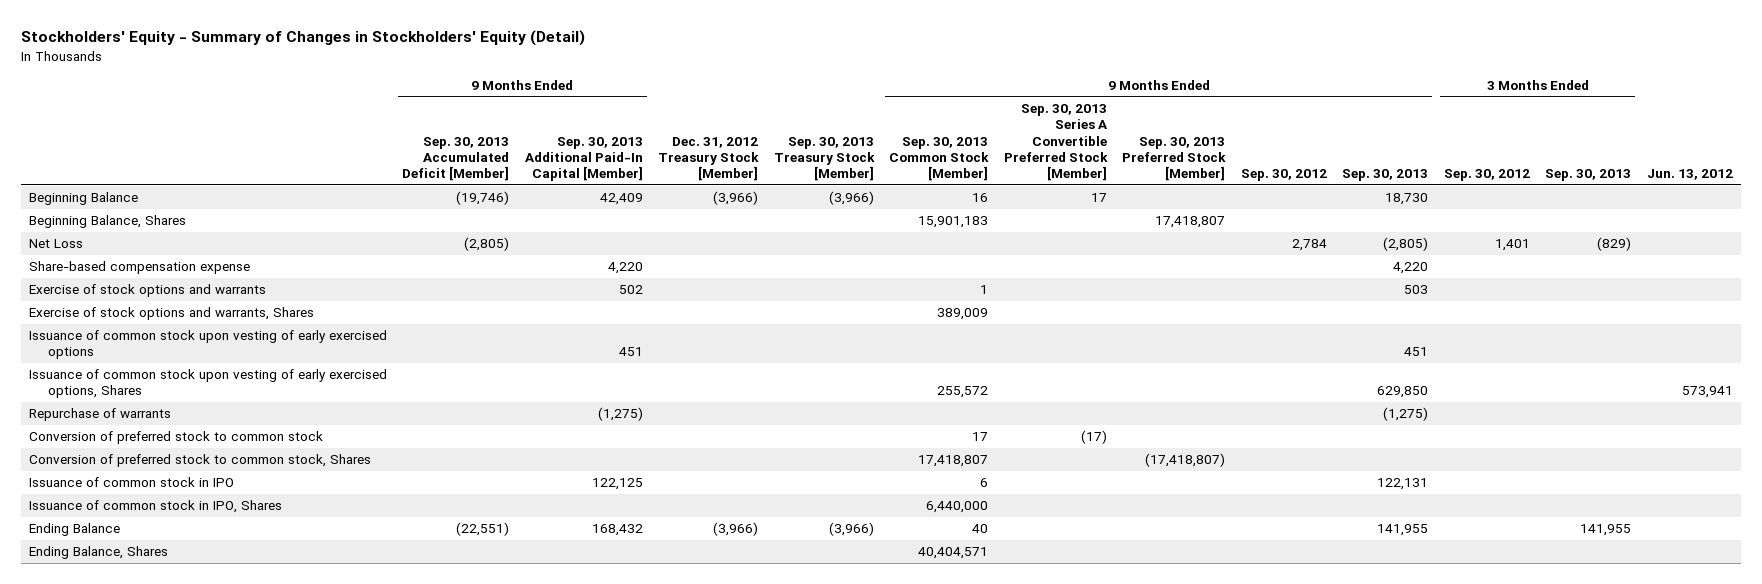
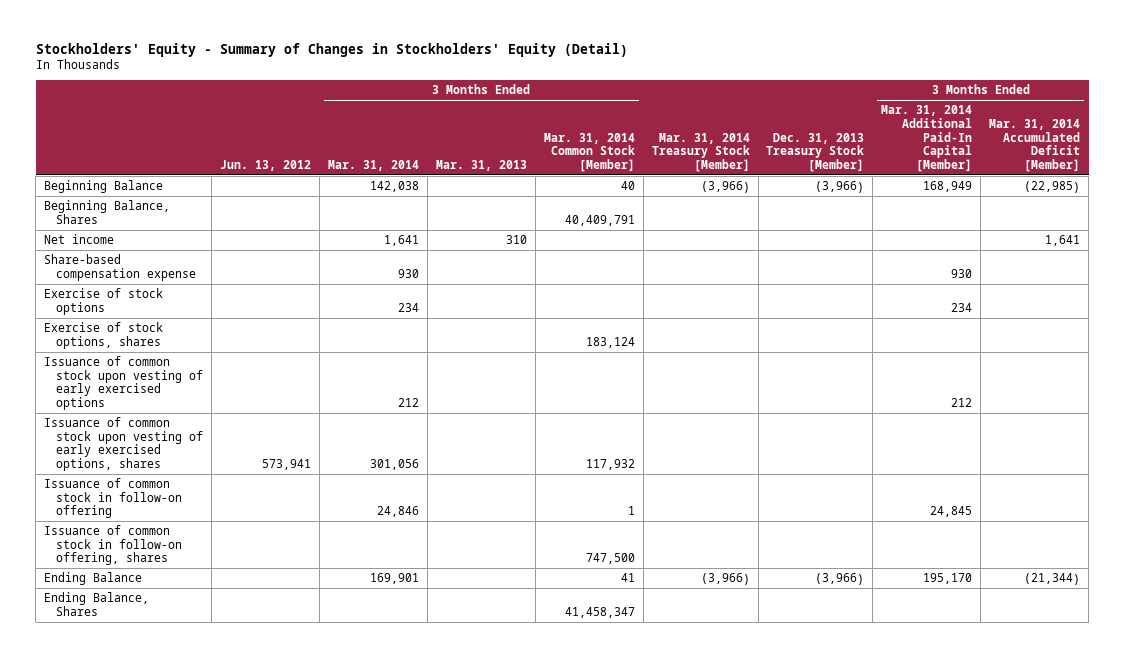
- | 9 Months Ended Sep. 30, 2013 Accumulated Deficit [Member] | 9 Months Ended Sep. 30, 2013 Additional Paid-In Capital [Member] | Dec. 31, 2012 Treasury Stock [Member] | Sep. 30, 2013 Treasury Stock [Member] | 9 Months Ended Sep. 30, 2013 Common Stock [Member] | 9 Months Ended Sep. 30, 2013 Series A Convertible Preferred Stock [Member] | 9 Months Ended Sep. 30, 2013 Preferred Stock [Member] | 9 Months Ended Sep. 30, 2012 | 9 Months Ended Sep. 30, 2013 | 3 Months Ended Sep. 30, 2012 | 3 Months Ended Sep. 30, 2013 | Jun. 13, 2012
+ | Jun. 13, 2012 | 3 Months Ended Mar. 31, 2014 | 3 Months Ended Mar. 31, 2013 | 3 Months Ended Mar. 31, 2014 Common Stock [Member] | Mar. 31, 2014 Treasury Stock [Member] | Dec. 31, 2013 Treasury Stock [Member] | 3 Months Ended Mar. 31, 2014 Additional Paid-In Capital [Member] | 3 Months Ended Mar. 31, 2014 Accumulated Deficit [Member]
- Net Loss | (2,805) | | | | | | | 2,784 | (2,805) | 1,401 | (829) |
+ Net income | | 1,641 | 310 | | | | | 1,641
- Exercise of stock options and warrants | | 502 | | | 1 | | | | 503 | | |
- Exercise of stock options and warrants, Shares | | | | | 389,009 | | | | | | |
+ Exercise of stock options | | 234 | | | | | 234 |
+ Exercise of stock options, shares | | | | 183,124 | | | |
- Issuance of common stock upon vesting of early exercised options, Shares | | | | | 255,572 | | | | 629,850 | | | 573,941
- Repurchase of warrants | | (1,275) | | | | | | | (1,275) | | |
- Conversion of preferred stock to common stock | | | | | 17 | (17) | | | | | |
- Conversion of preferred stock to common stock, Shares | | | | | 17,418,807 | | (17,418,807) | | | | |
- Issuance of common stock in IPO | | 122,125 | | | 6 | | | | 122,131 | | |
- Issuance of common stock in IPO, Shares | | | | | 6,440,000 | | | | | | |
+ Issuance of common stock upon vesting of early exercised options, shares | 573,941 | 301,056 | | 117,932 | | | |
+ Issuance of common stock in follow-on offering | | 24,846 | | 1 | | | 24,845 |
+ Issuance of common stock in follow-on offering, shares | | | | 747,500 | | | |

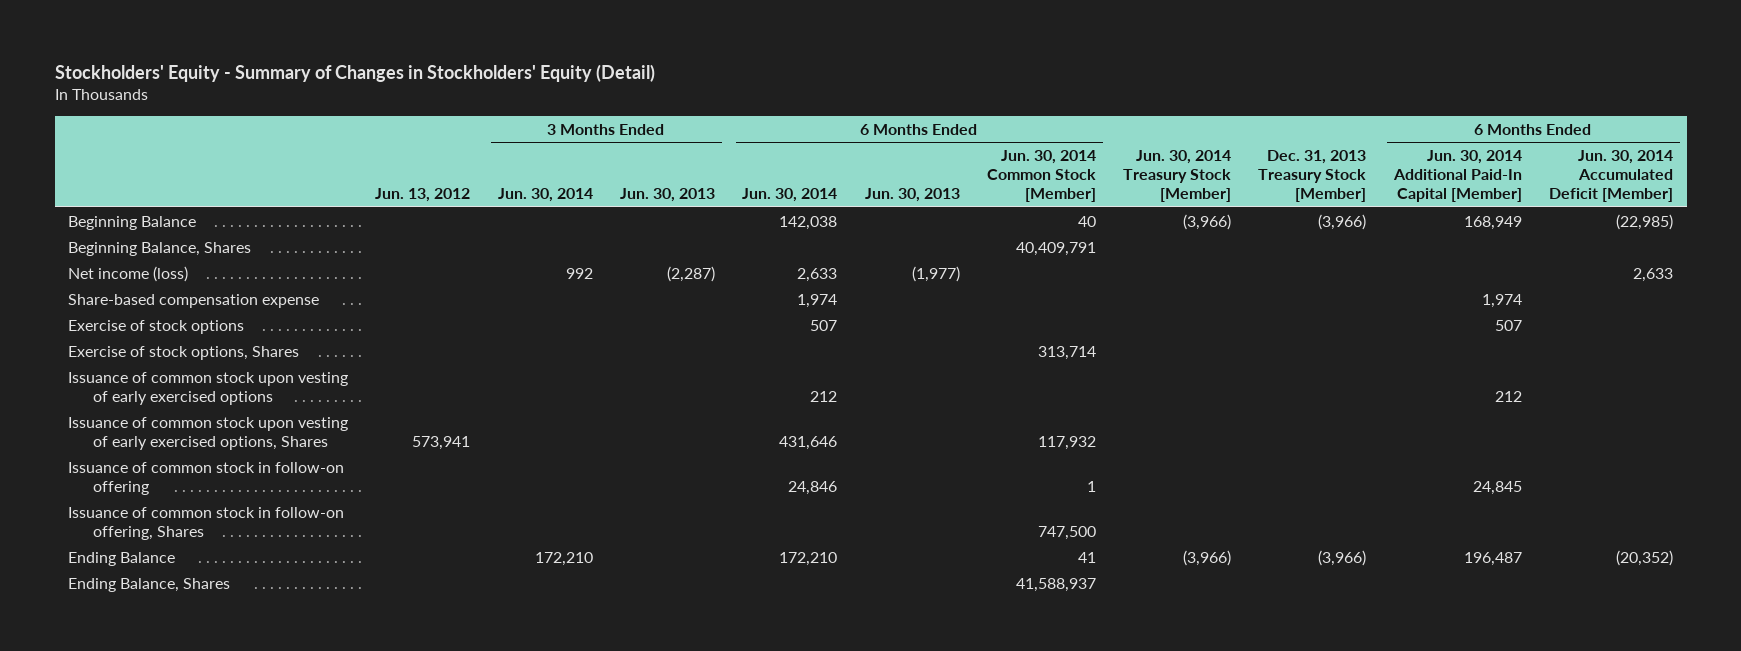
- | Jun. 13, 2012 | 3 Months Ended Mar. 31, 2014 | 3 Months Ended Mar. 31, 2013 | 3 Months Ended Mar. 31, 2014 Common Stock [Member] | Mar. 31, 2014 Treasury Stock [Member] | Dec. 31, 2013 Treasury Stock [Member] | 3 Months Ended Mar. 31, 2014 Additional Paid-In Capital [Member] | 3 Months Ended Mar. 31, 2014 Accumulated Deficit [Member]
+ | Jun. 13, 2012 | 3 Months Ended Jun. 30, 2014 | 3 Months Ended Jun. 30, 2013 | 6 Months Ended Jun. 30, 2014 | 6 Months Ended Jun. 30, 2013 | 6 Months Ended Jun. 30, 2014 Common Stock [Member] | Jun. 30, 2014 Treasury Stock [Member] | Dec. 31, 2013 Treasury Stock [Member] | 6 Months Ended Jun. 30, 2014 Additional Paid-In Capital [Member] | 6 Months Ended Jun. 30, 2014 Accumulated Deficit [Member]
- Net income | | 1,641 | 310 | | | | | 1,641
+ Net income (loss) | | 992 | (2,287) | 2,633 | (1,977) | | | | | 2,633
- Exercise of stock options, shares | | | | 183,124 | | | |
+ Exercise of stock options, Shares | | | | | | 313,714 | | | |
- Issuance of common stock upon vesting of early exercised options, shares | 573,941 | 301,056 | | 117,932 | | | |
+ Issuance of common stock upon vesting of early exercised options, Shares | 573,941 | | | 431,646 | | 117,932 | | | |
- Issuance of common stock in follow-on offering, shares | | | | 747,500 | | | |
+ Issuance of common stock in follow-on offering, Shares | | | | | | 747,500 | | | |

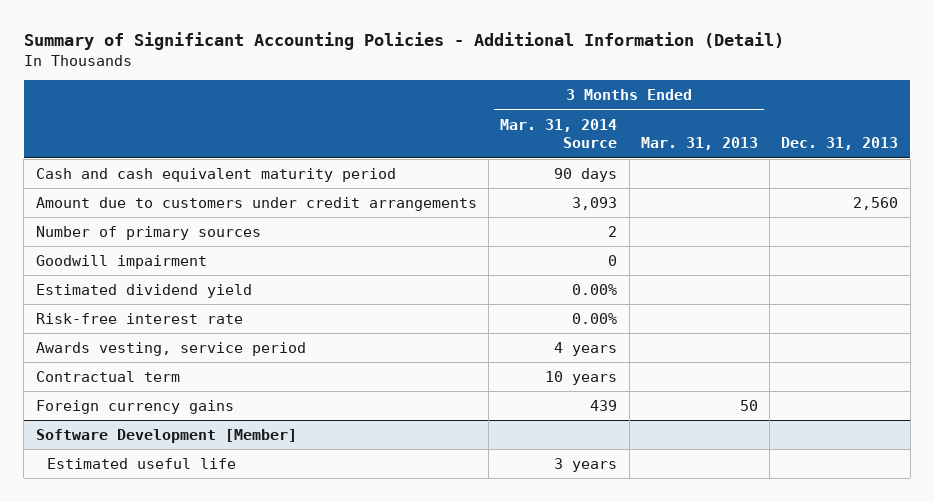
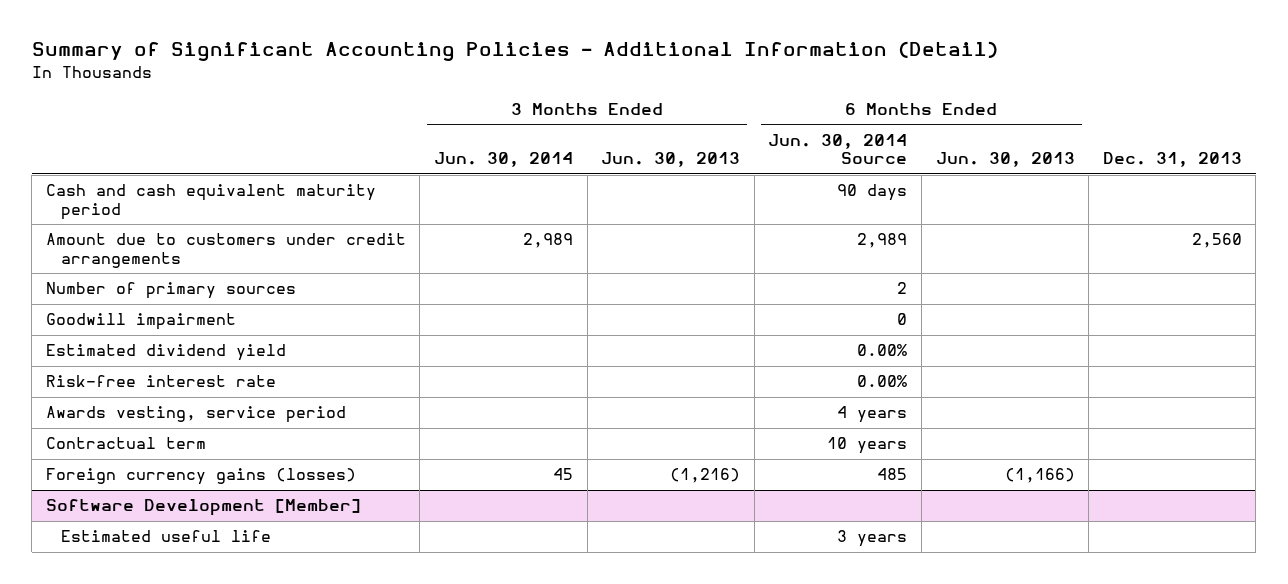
- | 3 Months Ended Mar. 31, 2014 Source | 3 Months Ended Mar. 31, 2013 | Dec. 31, 2013
+ | 3 Months Ended Jun. 30, 2014 | 3 Months Ended Jun. 30, 2013 | 6 Months Ended Jun. 30, 2014 Source | 6 Months Ended Jun. 30, 2013 | Dec. 31, 2013
- Foreign currency gains | 439 | 50 |
+ Foreign currency gains (losses) | 45 | (1,216) | 485 | (1,166) |

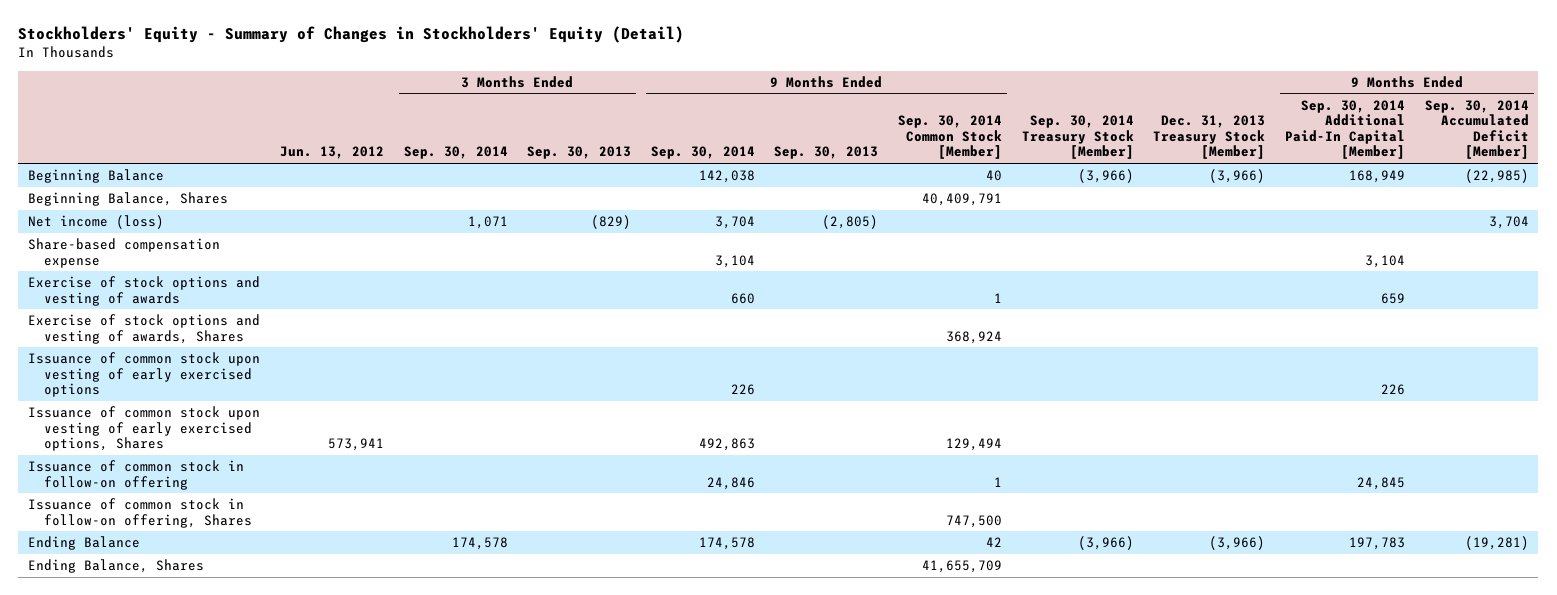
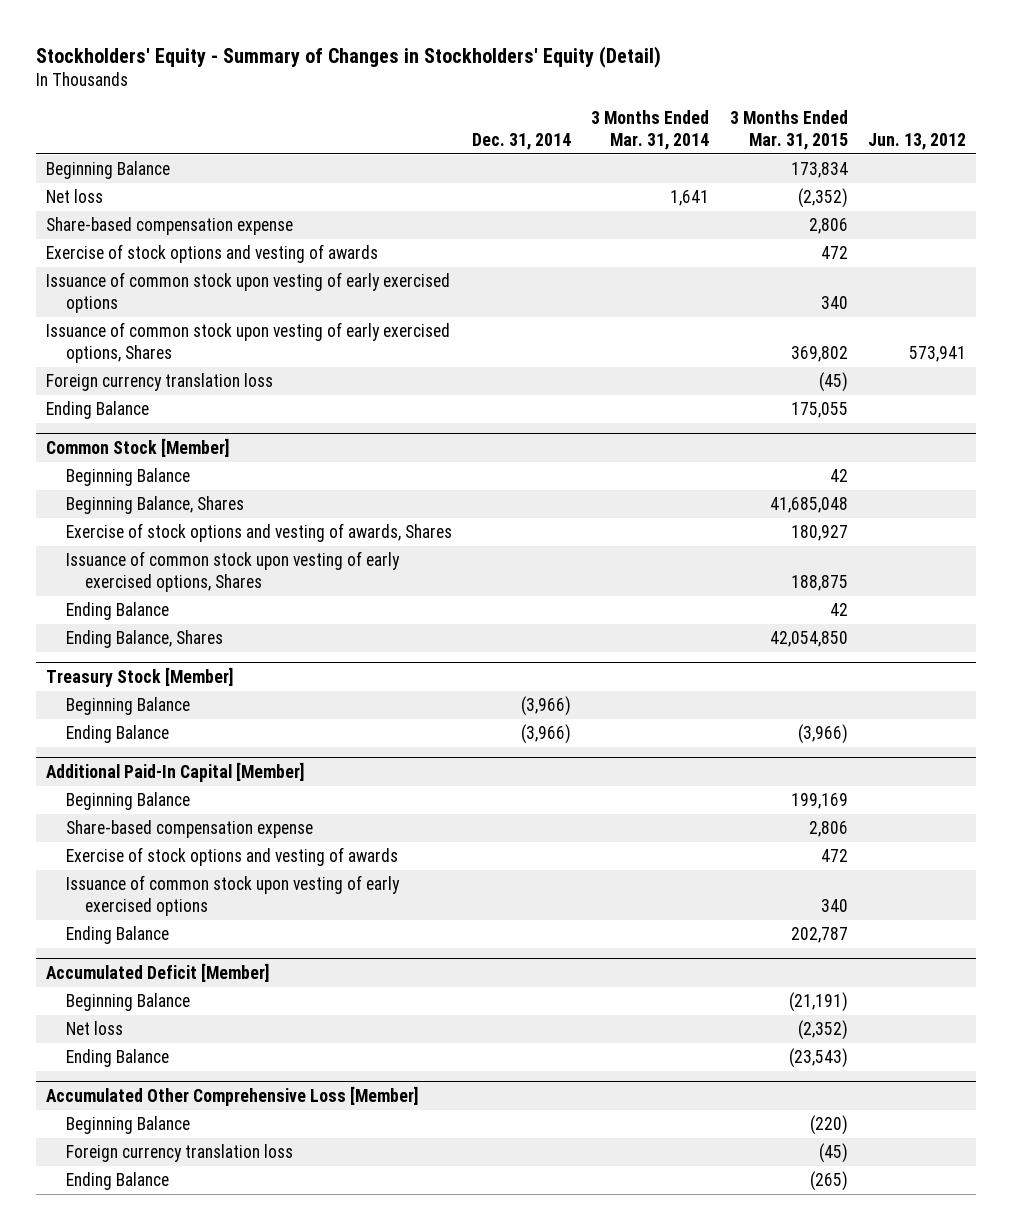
- | Jun. 13, 2012 | 3 Months Ended Sep. 30, 2014 | 3 Months Ended Sep. 30, 2013 | 9 Months Ended Sep. 30, 2014 | 9 Months Ended Sep. 30, 2013 | 9 Months Ended Sep. 30, 2014 Common Stock [Member] | Sep. 30, 2014 Treasury Stock [Member] | Dec. 31, 2013 Treasury Stock [Member] | 9 Months Ended Sep. 30, 2014 Additional Paid-In Capital [Member] | 9 Months Ended Sep. 30, 2014 Accumulated Deficit [Member]
+ | Dec. 31, 2014 | 3 Months Ended Mar. 31, 2014 | 3 Months Ended Mar. 31, 2015 | Jun. 13, 2012
- Beginning Balance, Shares | | | | | | 40,409,791 | | | |
- Net income (loss) | | 1,071 | (829) | 3,704 | (2,805) | | | | | 3,704
+ Net loss | | 1,641 | (2,352) |
- Exercise of stock options and vesting of awards, Shares | | | | | | 368,924 | | | |
- Issuance of common stock in follow-on offering | | | | 24,846 | | 1 | | | 24,845 |
- Issuance of common stock in follow-on offering, Shares | | | | | | 747,500 | | | |
+ Foreign currency translation loss | | | (45) |
- Ending Balance, Shares | | | | | | 41,655,709 | | | |
+ Common Stock [Member]
+ Beginning Balance | | | 42 |
+ Beginning Balance, Shares | | | 41,685,048 |
+ Exercise of stock options and vesting of awards, Shares | | | 180,927 |
+ Issuance of common stock upon vesting of early exercised options, Shares | | | 188,875 |
+ Ending Balance | | | 42 |
+ Ending Balance, Shares | | | 42,054,850 |
+ Treasury Stock [Member]
+ Beginning Balance | (3,966) | | |
+ Ending Balance | (3,966) | | (3,966) |
+ Additional Paid-In Capital [Member]
+ Beginning Balance | | | 199,169 |
+ Share-based compensation expense | | | 2,806 |
+ Exercise of stock options and vesting of awards | | | 472 |
+ Issuance of common stock upon vesting of early exercised options | | | 340 |
+ Ending Balance | | | 202,787 |
+ Accumulated Deficit [Member]
+ Beginning Balance | | | (21,191) |
+ Net loss | | | (2,352) |
+ Ending Balance | | | (23,543) |
+ Accumulated Other Comprehensive Loss [Member]
+ Beginning Balance | | | (220) |
+ Foreign currency translation loss | | | (45) |
+ Ending Balance | | | (265) |

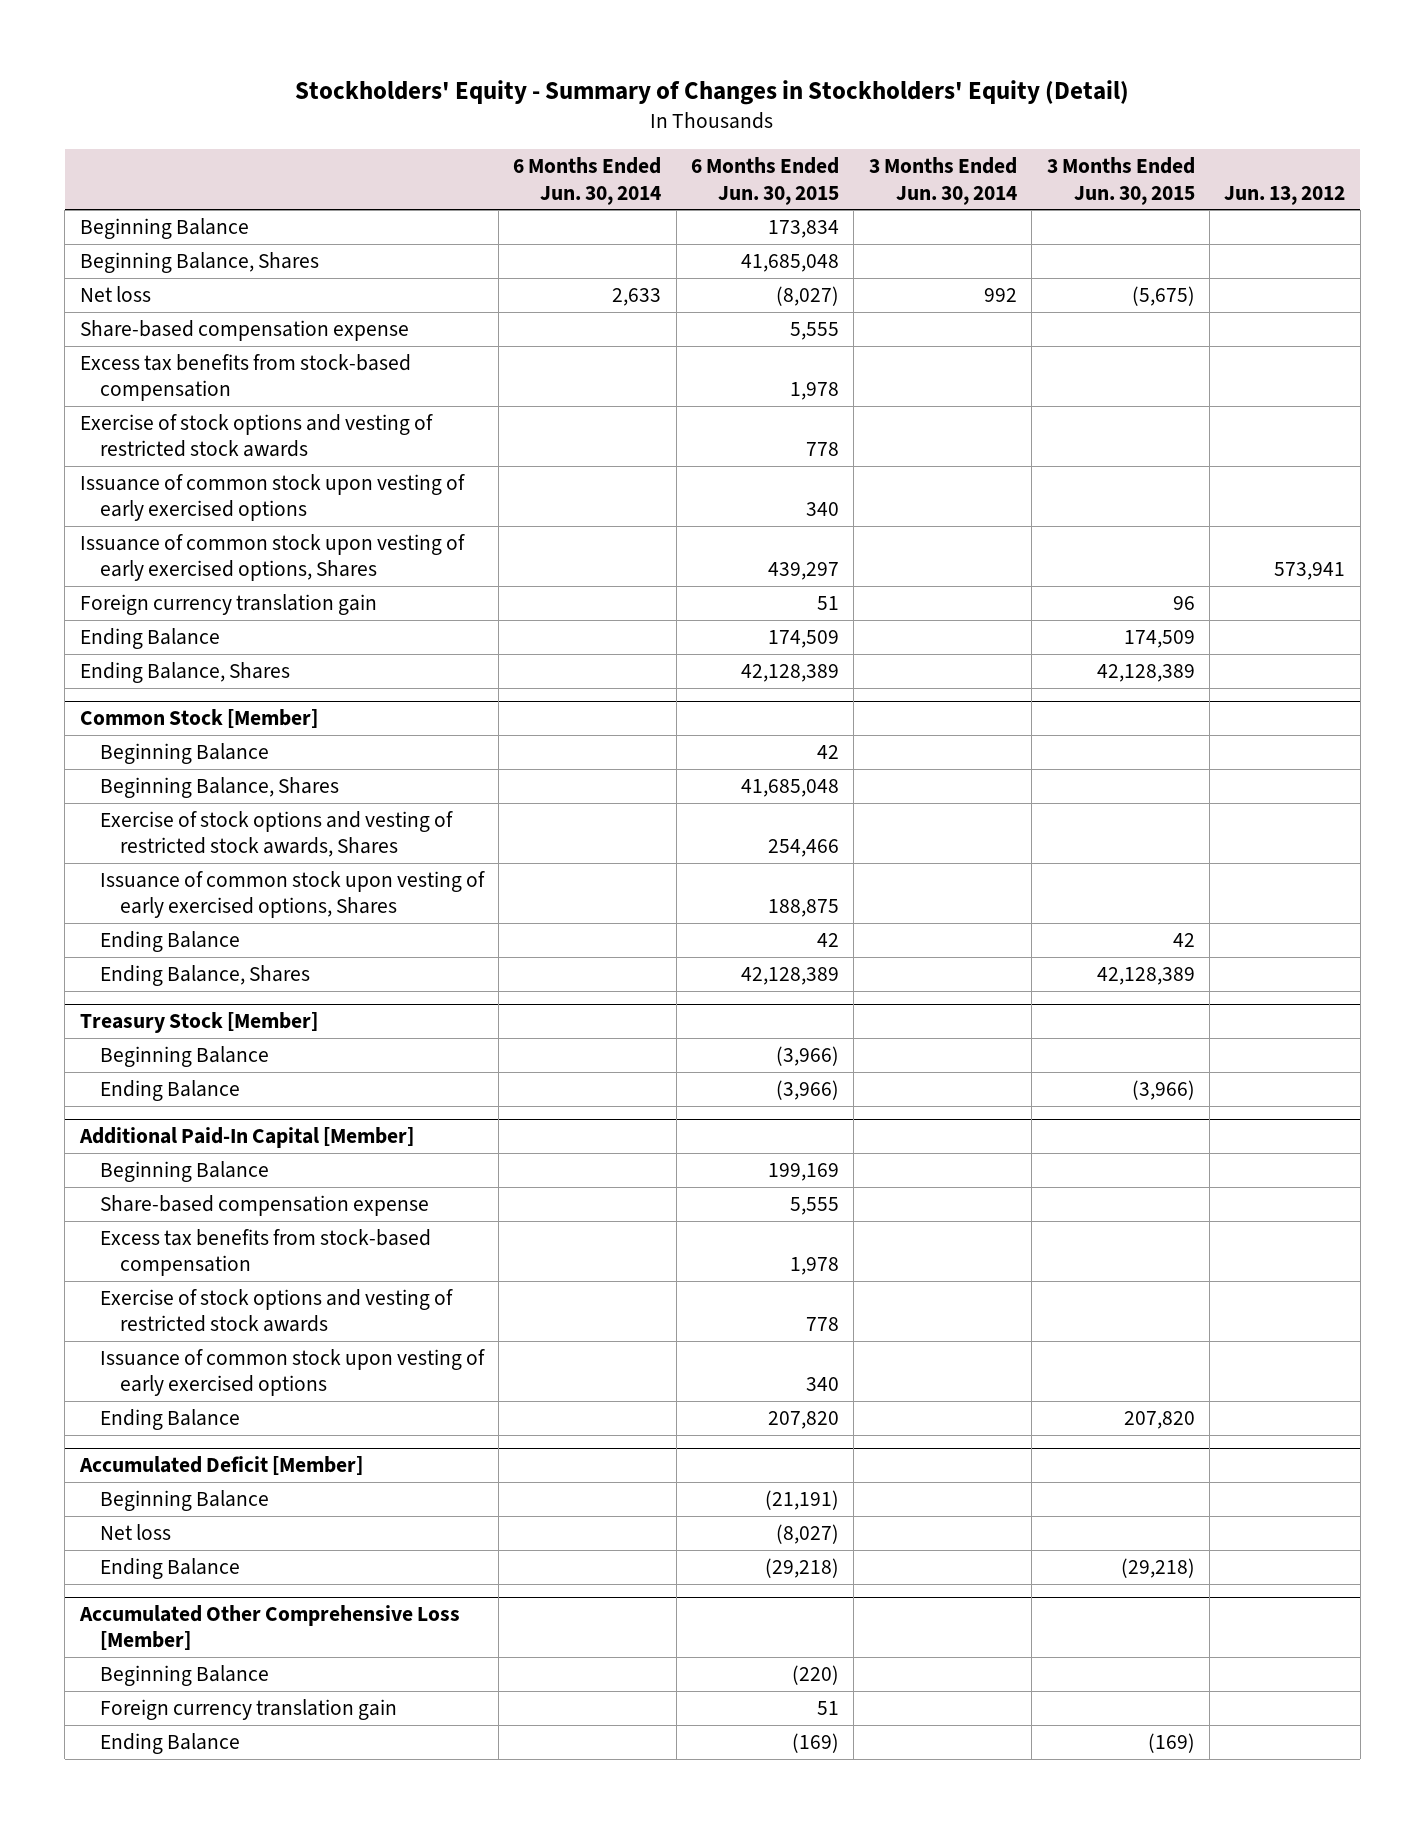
- | Dec. 31, 2014 | 3 Months Ended Mar. 31, 2014 | 3 Months Ended Mar. 31, 2015 | Jun. 13, 2012
+ | 6 Months Ended Jun. 30, 2014 | 6 Months Ended Jun. 30, 2015 | 3 Months Ended Jun. 30, 2014 | 3 Months Ended Jun. 30, 2015 | Jun. 13, 2012
+ Beginning Balance, Shares | | 41,685,048 | | |
- Exercise of stock options and vesting of awards | | | 472 |
+ Excess tax benefits from stock-based compensation | | 1,978 | | |
+ Exercise of stock options and vesting of restricted stock awards | | 778 | | |
- Foreign currency translation loss | | | (45) |
+ Foreign currency translation gain | | 51 | | 96 |
+ Ending Balance, Shares | | 42,128,389 | | 42,128,389 |
@ Common Stock [Member]
- Exercise of stock options and vesting of awards, Shares | | | 180,927 |
+ Exercise of stock options and vesting of restricted stock awards, Shares | | 254,466 | | |
@ Additional Paid-In Capital [Member]
- Exercise of stock options and vesting of awards | | | 472 |
+ Excess tax benefits from stock-based compensation | | 1,978 | | |
+ Exercise of stock options and vesting of restricted stock awards | | 778 | | |
@ Accumulated Other Comprehensive Loss [Member]
- Foreign currency translation loss | | | (45) |
+ Foreign currency translation gain | | 51 | | |

